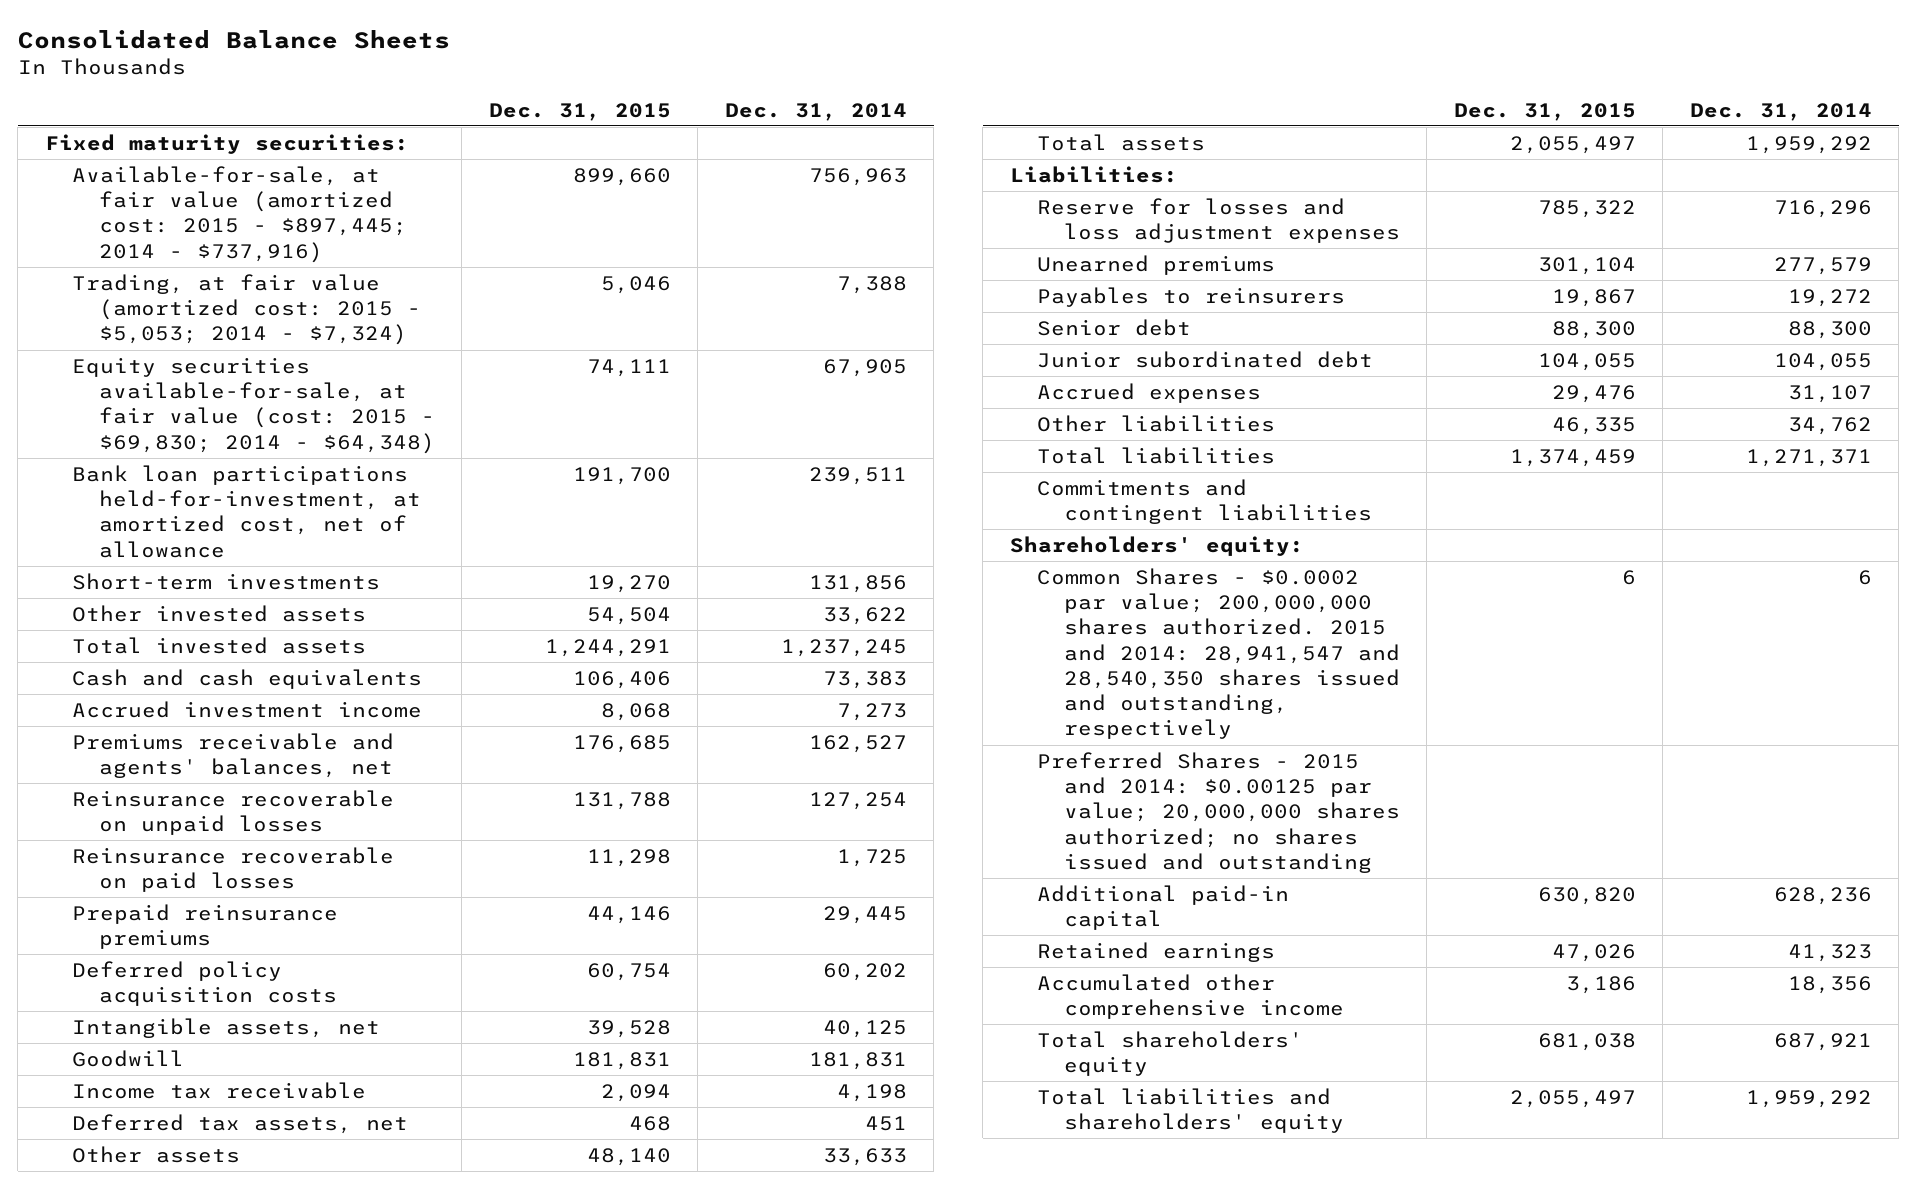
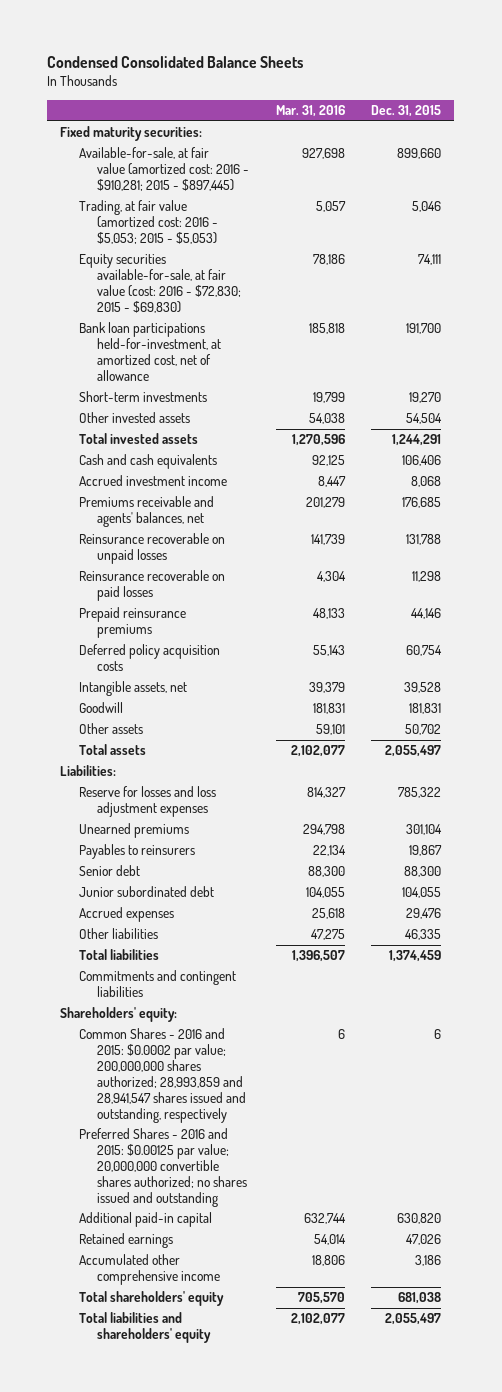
- Consolidated Balance Sheets
+ Condensed Consolidated Balance Sheets
- | Dec. 31, 2015 | Dec. 31, 2014
+ | Mar. 31, 2016 | Dec. 31, 2015
- Available-for-sale, at fair value (amortized cost: 2015 - $897,445; 2014 - $737,916) | 899,660 | 756,963
- Trading, at fair value (amortized cost: 2015 - $5,053; 2014 - $7,324) | 5,046 | 7,388
- Equity securities available-for-sale, at fair value (cost: 2015 - $69,830; 2014 - $64,348) | 74,111 | 67,905
+ Available-for-sale, at fair value (amortized cost: 2016 - $910,281; 2015 - $897,445) | 927,698 | 899,660
+ Trading, at fair value (amortized cost: 2016 - $5,053; 2015 - $5,053) | 5,057 | 5,046
+ Equity securities available-for-sale, at fair value (cost: 2016 - $72,830; 2015 - $69,830) | 78,186 | 74,111
- Income tax receivable | 2,094 | 4,198
- Deferred tax assets, net | 468 | 451
- Other assets | 48,140 | 33,633
+ Other assets | 59,101 | 50,702
- Common Shares - $0.0002 par value; 200,000,000 shares authorized. 2015 and 2014: 28,941,547 and 28,540,350 shares issued and outstanding, respectively | 6 | 6
- Preferred Shares - 2015 and 2014: $0.00125 par value; 20,000,000 shares authorized; no shares issued and outstanding
+ Common Shares - 2016 and 2015: $0.0002 par value; 200,000,000 shares authorized; 28,993,859 and 28,941,547 shares issued and outstanding, respectively | 6 | 6
+ Preferred Shares - 2016 and 2015: $0.00125 par value; 20,000,000 convertible shares authorized; no shares issued and outstanding

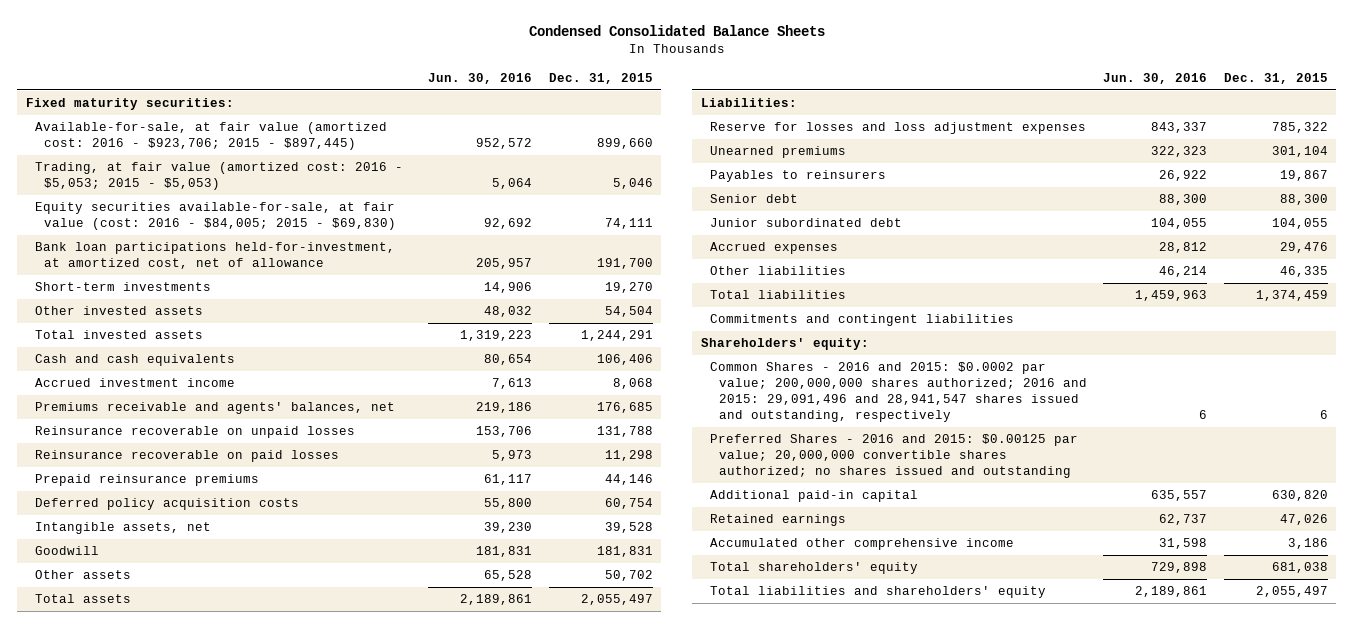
- | Mar. 31, 2016 | Dec. 31, 2015
+ | Jun. 30, 2016 | Dec. 31, 2015
- Available-for-sale, at fair value (amortized cost: 2016 - $910,281; 2015 - $897,445) | 927,698 | 899,660
+ Available-for-sale, at fair value (amortized cost: 2016 - $923,706; 2015 - $897,445) | 952,572 | 899,660
- Equity securities available-for-sale, at fair value (cost: 2016 - $72,830; 2015 - $69,830) | 78,186 | 74,111
+ Equity securities available-for-sale, at fair value (cost: 2016 - $84,005; 2015 - $69,830) | 92,692 | 74,111
- Common Shares - 2016 and 2015: $0.0002 par value; 200,000,000 shares authorized; 28,993,859 and 28,941,547 shares issued and outstanding, respectively | 6 | 6
+ Common Shares - 2016 and 2015: $0.0002 par value; 200,000,000 shares authorized; 2016 and 2015: 29,091,496 and 28,941,547 shares issued and outstanding, respectively | 6 | 6

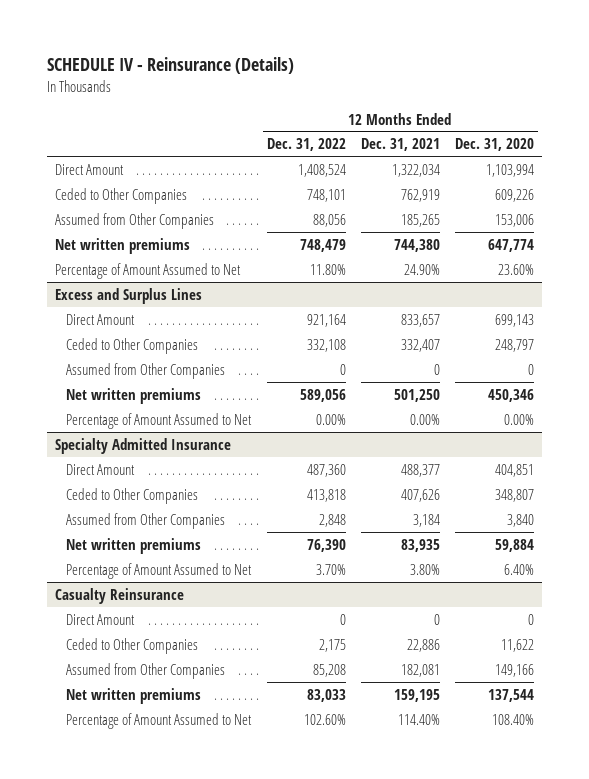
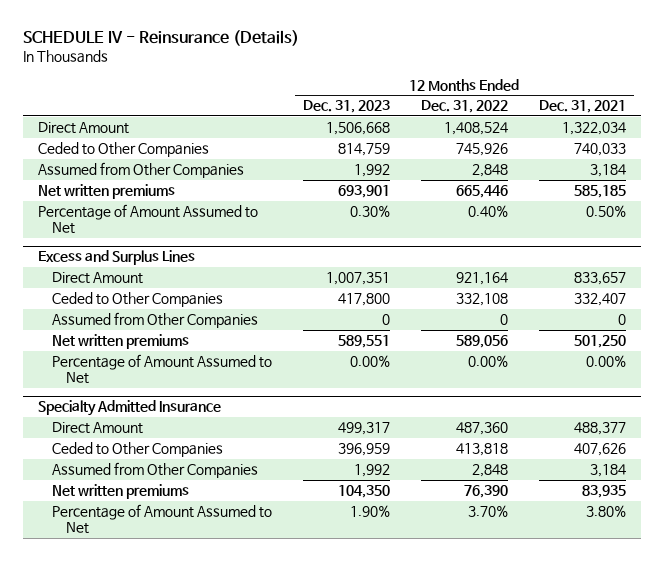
- | 12 Months Ended Dec. 31, 2022 | 12 Months Ended Dec. 31, 2021 | 12 Months Ended Dec. 31, 2020
+ | 12 Months Ended Dec. 31, 2023 | 12 Months Ended Dec. 31, 2022 | 12 Months Ended Dec. 31, 2021
- Ceded to Other Companies | 748,101 | 762,919 | 609,226
- Assumed from Other Companies | 88,056 | 185,265 | 153,006
- Net written premiums | 748,479 | 744,380 | 647,774
- Percentage of Amount Assumed to Net | 11.80% | 24.90% | 23.60%
+ Ceded to Other Companies | 814,759 | 745,926 | 740,033
+ Assumed from Other Companies | 1,992 | 2,848 | 3,184
+ Net written premiums | 693,901 | 665,446 | 585,185
+ Percentage of Amount Assumed to Net | 0.30% | 0.40% | 0.50%
- Casualty Reinsurance
- Direct Amount | 0 | 0 | 0
- Ceded to Other Companies | 2,175 | 22,886 | 11,622
- Assumed from Other Companies | 85,208 | 182,081 | 149,166
- Net written premiums | 83,033 | 159,195 | 137,544
- Percentage of Amount Assumed to Net | 102.60% | 114.40% | 108.40%

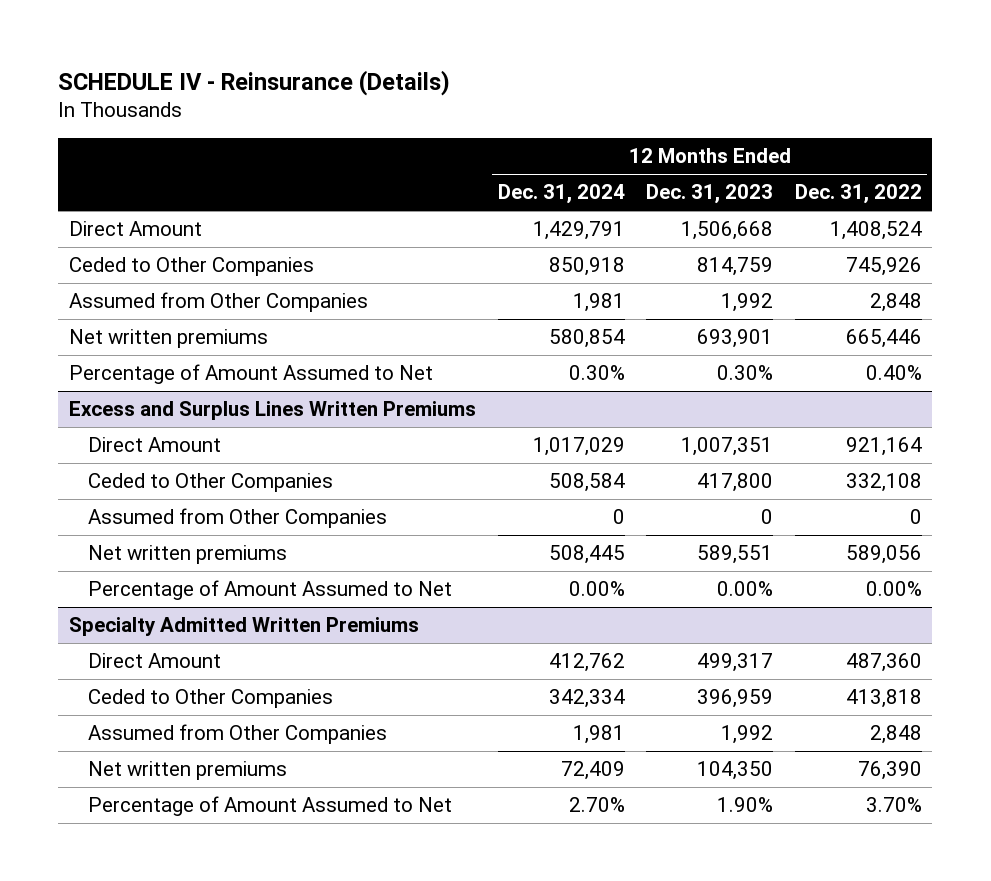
- | 12 Months Ended Dec. 31, 2023 | 12 Months Ended Dec. 31, 2022 | 12 Months Ended Dec. 31, 2021
+ | 12 Months Ended Dec. 31, 2024 | 12 Months Ended Dec. 31, 2023 | 12 Months Ended Dec. 31, 2022
- Excess and Surplus Lines
+ Excess and Surplus Lines Written Premiums
- Specialty Admitted Insurance
+ Specialty Admitted Written Premiums

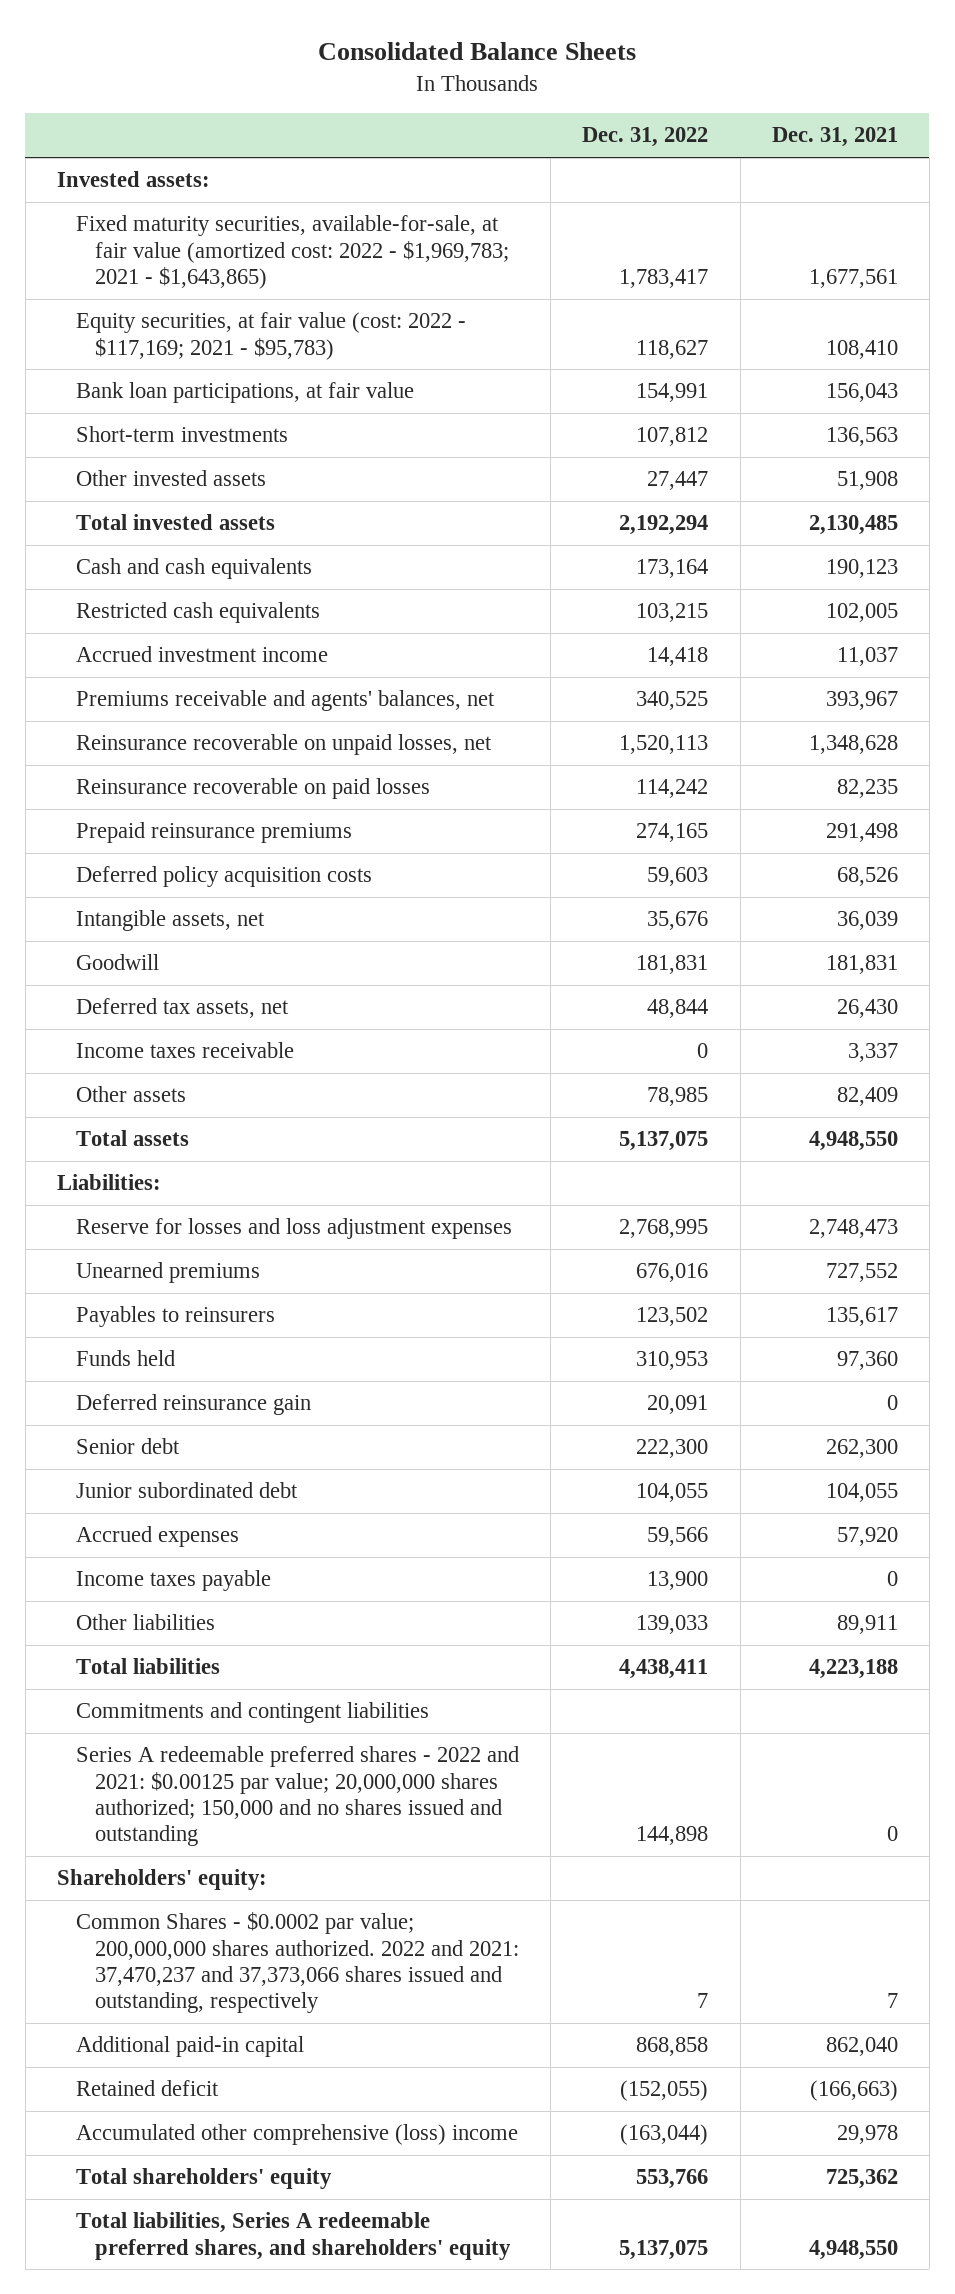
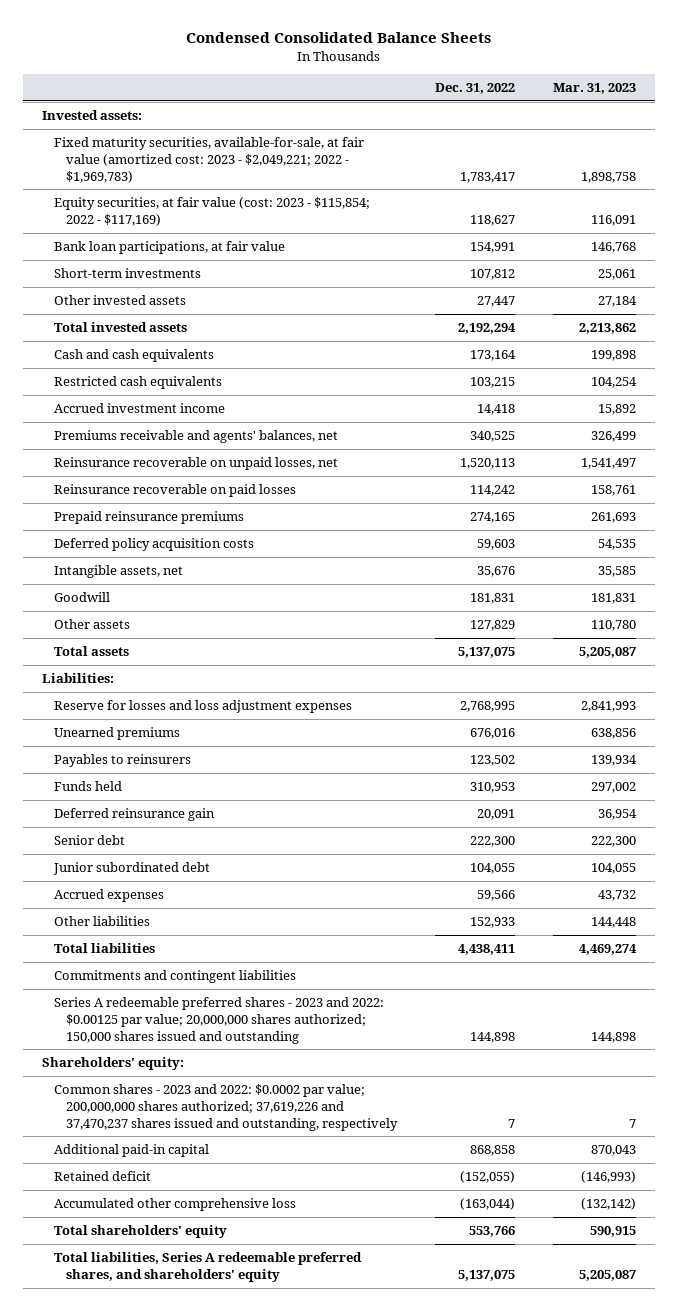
- Consolidated Balance Sheets
+ Condensed Consolidated Balance Sheets
- | Dec. 31, 2022 | Dec. 31, 2021
+ | Dec. 31, 2022 | Mar. 31, 2023
- Fixed maturity securities, available-for-sale, at fair value (amortized cost: 2022 - $1,969,783; 2021 - $1,643,865) | 1,783,417 | 1,677,561
- Equity securities, at fair value (cost: 2022 - $117,169; 2021 - $95,783) | 118,627 | 108,410
+ Fixed maturity securities, available-for-sale, at fair value (amortized cost: 2023 - $2,049,221; 2022 - $1,969,783) | 1,783,417 | 1,898,758
+ Equity securities, at fair value (cost: 2023 - $115,854; 2022 - $117,169) | 118,627 | 116,091
- Deferred tax assets, net | 48,844 | 26,430
- Income taxes receivable | 0 | 3,337
- Other assets | 78,985 | 82,409
+ Other assets | 127,829 | 110,780
- Income taxes payable | 13,900 | 0
- Other liabilities | 139,033 | 89,911
+ Other liabilities | 152,933 | 144,448
- Series A redeemable preferred shares - 2022 and 2021: $0.00125 par value; 20,000,000 shares authorized; 150,000 and no shares issued and outstanding | 144,898 | 0
+ Series A redeemable preferred shares - 2023 and 2022: $0.00125 par value; 20,000,000 shares authorized; 150,000 shares issued and outstanding | 144,898 | 144,898
- Common Shares - $0.0002 par value; 200,000,000 shares authorized. 2022 and 2021: 37,470,237 and 37,373,066 shares issued and outstanding, respectively | 7 | 7
+ Common shares - 2023 and 2022: $0.0002 par value; 200,000,000 shares authorized; 37,619,226 and 37,470,237 shares issued and outstanding, respectively | 7 | 7
- Accumulated other comprehensive (loss) income | (163,044) | 29,978
+ Accumulated other comprehensive loss | (163,044) | (132,142)

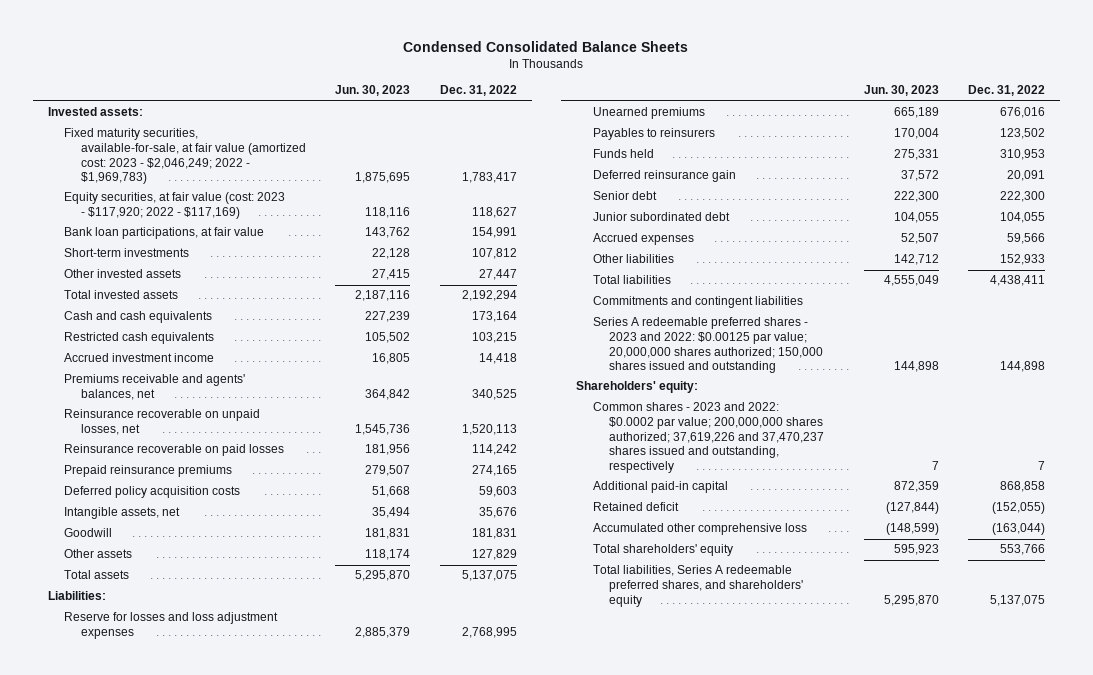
- | Dec. 31, 2022 | Mar. 31, 2023
+ | Jun. 30, 2023 | Dec. 31, 2022
- Fixed maturity securities, available-for-sale, at fair value (amortized cost: 2023 - $2,049,221; 2022 - $1,969,783) | 1,783,417 | 1,898,758
- Equity securities, at fair value (cost: 2023 - $115,854; 2022 - $117,169) | 118,627 | 116,091
+ Fixed maturity securities, available-for-sale, at fair value (amortized cost: 2023 - $2,046,249; 2022 - $1,969,783) | 1,875,695 | 1,783,417
+ Equity securities, at fair value (cost: 2023 - $117,920; 2022 - $117,169) | 118,116 | 118,627

